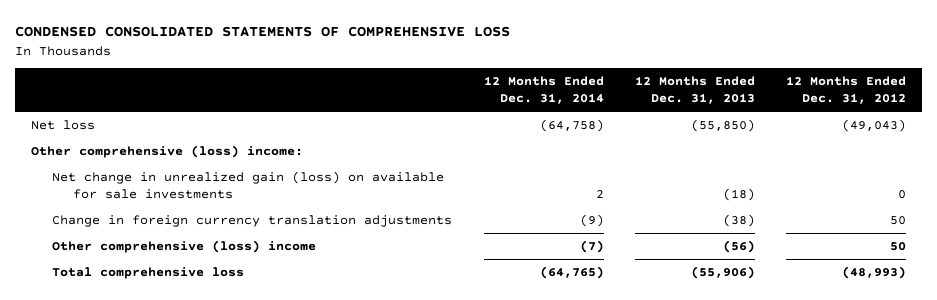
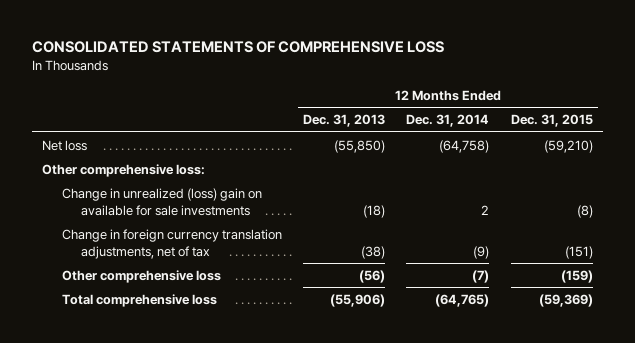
- CONDENSED CONSOLIDATED STATEMENTS OF COMPREHENSIVE LOSS
+ CONSOLIDATED STATEMENTS OF COMPREHENSIVE LOSS
- | 12 Months Ended Dec. 31, 2014 | 12 Months Ended Dec. 31, 2013 | 12 Months Ended Dec. 31, 2012
+ | 12 Months Ended Dec. 31, 2013 | 12 Months Ended Dec. 31, 2014 | 12 Months Ended Dec. 31, 2015
- Other comprehensive (loss) income:
- Net change in unrealized gain (loss) on available for sale investments | 2 | (18) | 0
- Change in foreign currency translation adjustments | (9) | (38) | 50
- Other comprehensive (loss) income | (7) | (56) | 50
+ Other comprehensive loss:
+ Change in unrealized (loss) gain on available for sale investments | (18) | 2 | (8)
+ Change in foreign currency translation adjustments, net of tax | (38) | (9) | (151)
+ Other comprehensive loss | (56) | (7) | (159)

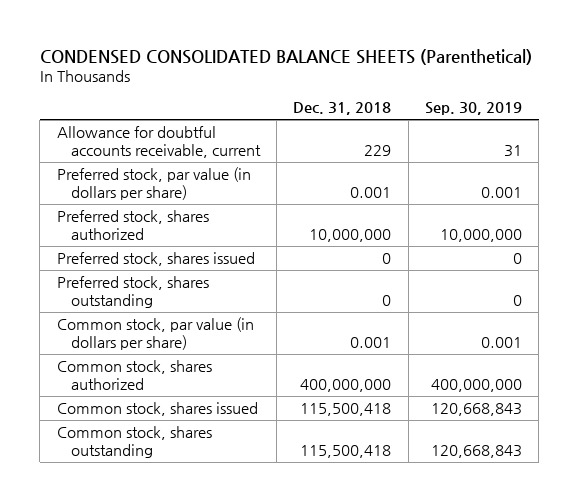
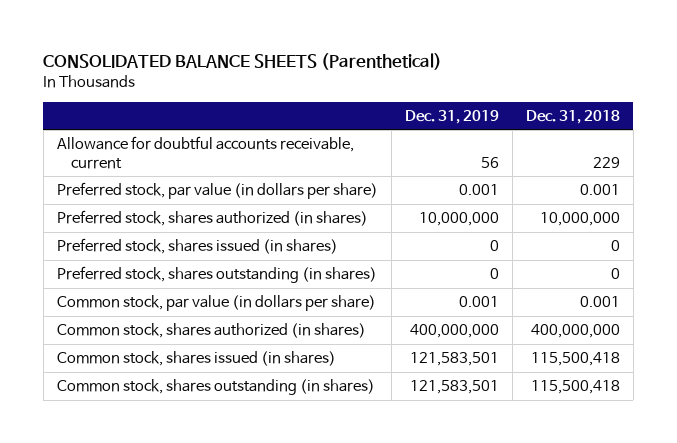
- CONDENSED CONSOLIDATED BALANCE SHEETS (Parenthetical)
+ CONSOLIDATED BALANCE SHEETS (Parenthetical)
- | Dec. 31, 2018 | Sep. 30, 2019
+ | Dec. 31, 2019 | Dec. 31, 2018
- Preferred stock, shares authorized | 10,000,000 | 10,000,000
- Preferred stock, shares issued | 0 | 0
- Preferred stock, shares outstanding | 0 | 0
+ Preferred stock, shares authorized (in shares) | 10,000,000 | 10,000,000
+ Preferred stock, shares issued (in shares) | 0 | 0
+ Preferred stock, shares outstanding (in shares) | 0 | 0
- Common stock, shares authorized | 400,000,000 | 400,000,000
- Common stock, shares issued | 115,500,418 | 120,668,843
- Common stock, shares outstanding | 115,500,418 | 120,668,843
+ Common stock, shares authorized (in shares) | 400,000,000 | 400,000,000
+ Common stock, shares issued (in shares) | 121,583,501 | 115,500,418
+ Common stock, shares outstanding (in shares) | 121,583,501 | 115,500,418

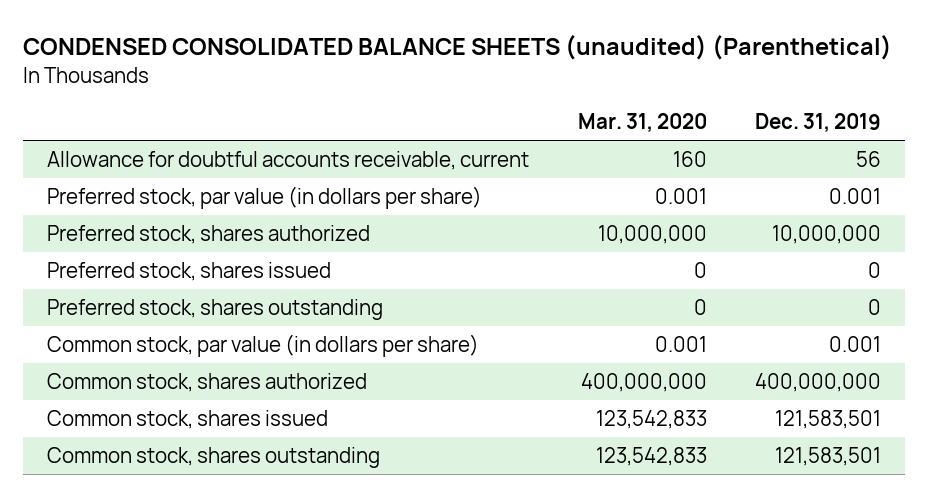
- CONSOLIDATED BALANCE SHEETS (Parenthetical)
+ CONDENSED CONSOLIDATED BALANCE SHEETS (unaudited) (Parenthetical)
- | Dec. 31, 2019 | Dec. 31, 2018
+ | Mar. 31, 2020 | Dec. 31, 2019
- Preferred stock, shares authorized (in shares) | 10,000,000 | 10,000,000
- Preferred stock, shares issued (in shares) | 0 | 0
- Preferred stock, shares outstanding (in shares) | 0 | 0
+ Preferred stock, shares authorized | 10,000,000 | 10,000,000
+ Preferred stock, shares issued | 0 | 0
+ Preferred stock, shares outstanding | 0 | 0
- Common stock, shares authorized (in shares) | 400,000,000 | 400,000,000
- Common stock, shares issued (in shares) | 121,583,501 | 115,500,418
- Common stock, shares outstanding (in shares) | 121,583,501 | 115,500,418
+ Common stock, shares authorized | 400,000,000 | 400,000,000
+ Common stock, shares issued | 123,542,833 | 121,583,501
+ Common stock, shares outstanding | 123,542,833 | 121,583,501

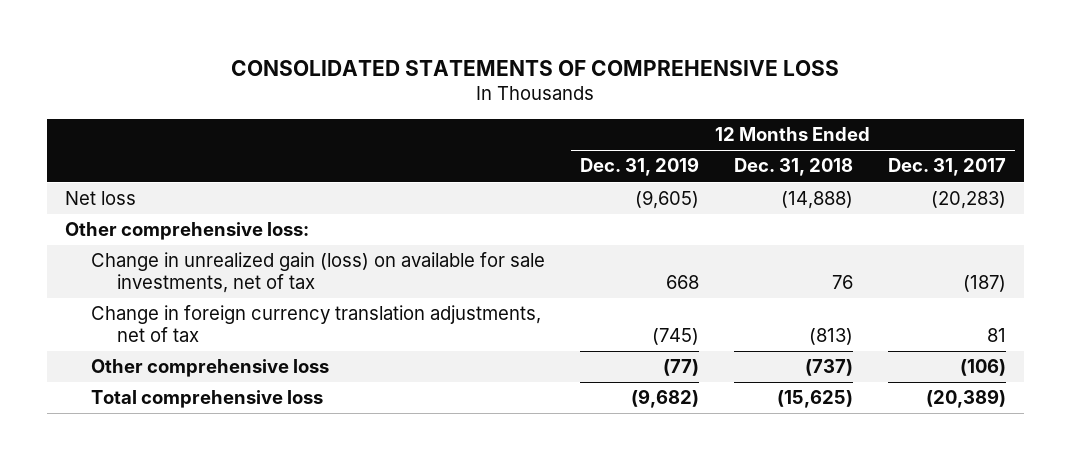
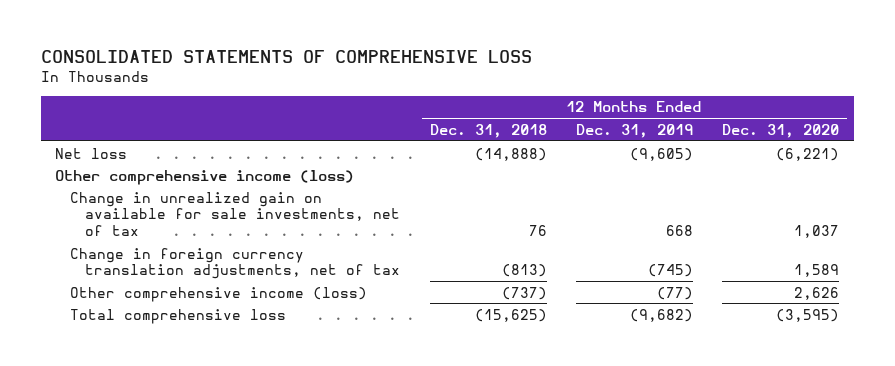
- | 12 Months Ended Dec. 31, 2019 | 12 Months Ended Dec. 31, 2018 | 12 Months Ended Dec. 31, 2017
+ | 12 Months Ended Dec. 31, 2018 | 12 Months Ended Dec. 31, 2019 | 12 Months Ended Dec. 31, 2020
- Other comprehensive loss:
- Change in unrealized gain (loss) on available for sale investments, net of tax | 668 | 76 | (187)
+ Other comprehensive income (loss)
+ Change in unrealized gain on available for sale investments, net of tax | 76 | 668 | 1,037
- Other comprehensive loss | (77) | (737) | (106)
+ Other comprehensive income (loss) | (737) | (77) | 2,626

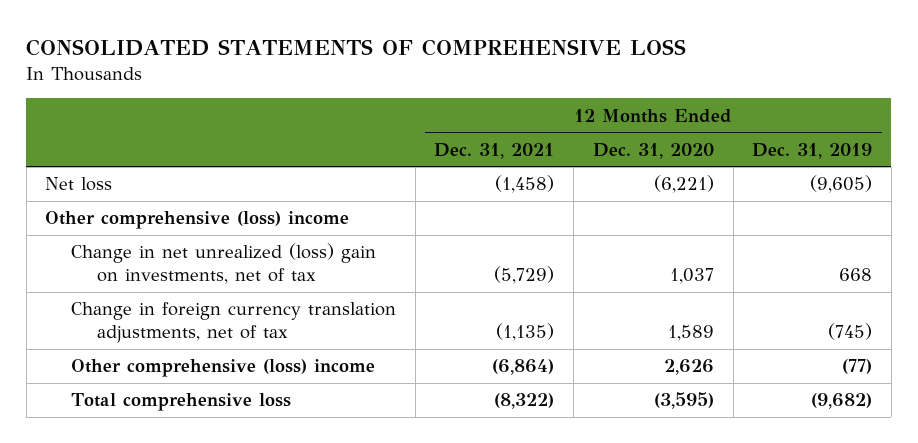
- | 12 Months Ended Dec. 31, 2018 | 12 Months Ended Dec. 31, 2019 | 12 Months Ended Dec. 31, 2020
+ | 12 Months Ended Dec. 31, 2021 | 12 Months Ended Dec. 31, 2020 | 12 Months Ended Dec. 31, 2019
- Other comprehensive income (loss)
- Change in unrealized gain on available for sale investments, net of tax | 76 | 668 | 1,037
+ Other comprehensive (loss) income
+ Change in net unrealized (loss) gain on investments, net of tax | (5,729) | 1,037 | 668
- Other comprehensive income (loss) | (737) | (77) | 2,626
+ Other comprehensive (loss) income | (6,864) | 2,626 | (77)

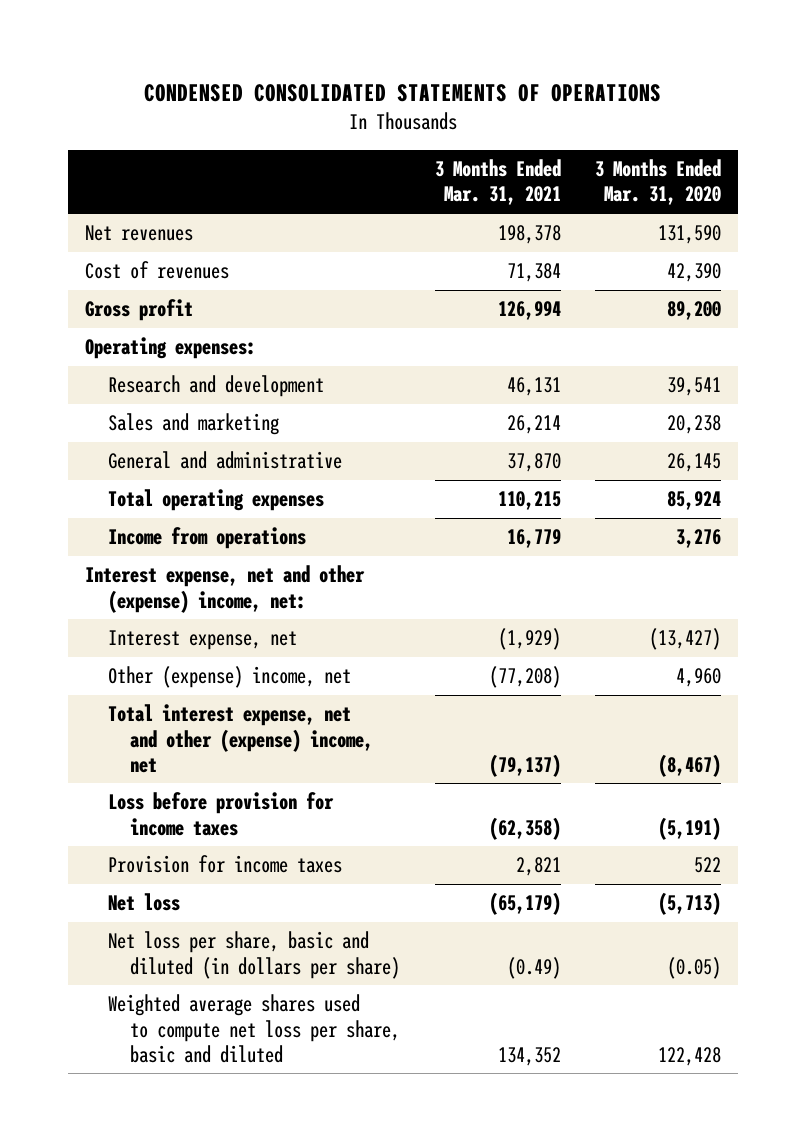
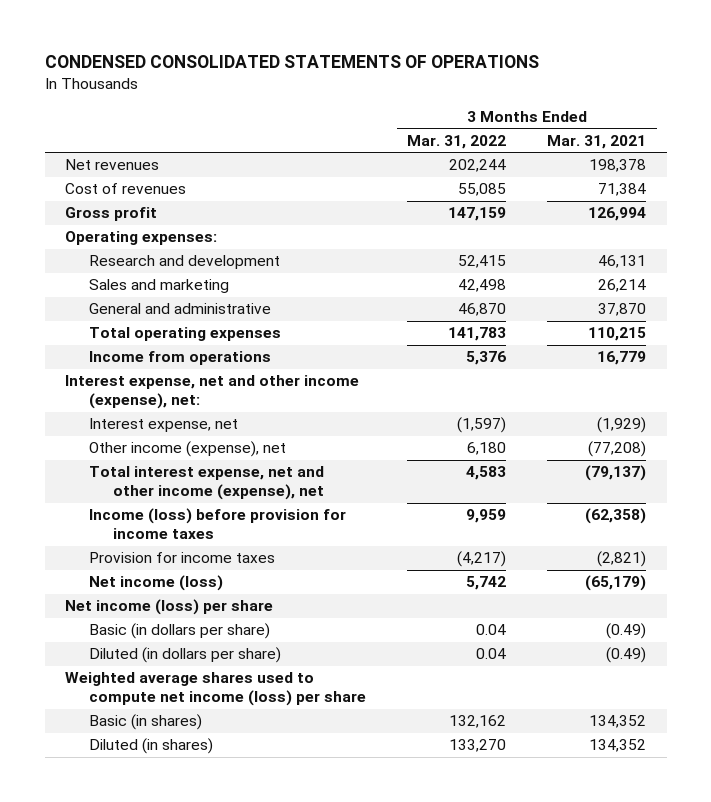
- | 3 Months Ended Mar. 31, 2021 | 3 Months Ended Mar. 31, 2020
+ | 3 Months Ended Mar. 31, 2022 | 3 Months Ended Mar. 31, 2021
- Interest expense, net and other (expense) income, net:
+ Interest expense, net and other income (expense), net:
- Other (expense) income, net | (77,208) | 4,960
- Total interest expense, net and other (expense) income, net | (79,137) | (8,467)
- Loss before provision for income taxes | (62,358) | (5,191)
- Provision for income taxes | 2,821 | 522
- Net loss | (65,179) | (5,713)
- Net loss per share, basic and diluted (in dollars per share) | (0.49) | (0.05)
- Weighted average shares used to compute net loss per share, basic and diluted | 134,352 | 122,428
+ Other income (expense), net | 6,180 | (77,208)
+ Total interest expense, net and other income (expense), net | 4,583 | (79,137)
+ Income (loss) before provision for income taxes | 9,959 | (62,358)
+ Provision for income taxes | (4,217) | (2,821)
+ Net income (loss) | 5,742 | (65,179)
+ Net income (loss) per share
+ Basic (in dollars per share) | 0.04 | (0.49)
+ Diluted (in dollars per share) | 0.04 | (0.49)
+ Weighted average shares used to compute net income (loss) per share
+ Basic (in shares) | 132,162 | 134,352
+ Diluted (in shares) | 133,270 | 134,352

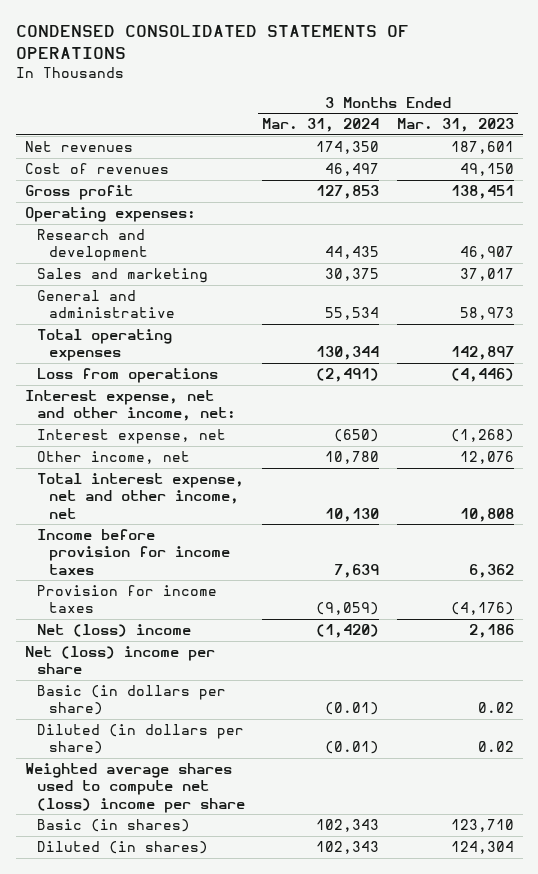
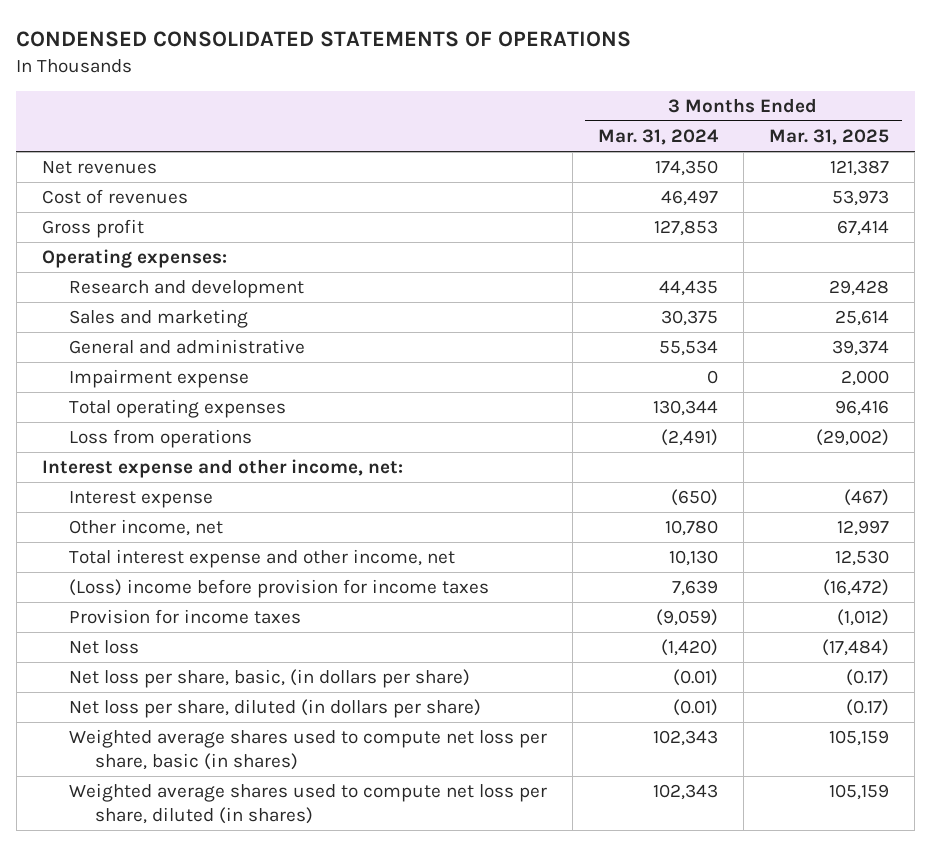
- | 3 Months Ended Mar. 31, 2024 | 3 Months Ended Mar. 31, 2023
+ | 3 Months Ended Mar. 31, 2024 | 3 Months Ended Mar. 31, 2025
+ Impairment expense | 0 | 2,000
- Interest expense, net and other income, net:
- Interest expense, net | (650) | (1,268)
+ Interest expense and other income, net:
+ Interest expense | (650) | (467)
- Total interest expense, net and other income, net | 10,130 | 10,808
- Income before provision for income taxes | 7,639 | 6,362
+ Total interest expense and other income, net | 10,130 | 12,530
+ (Loss) income before provision for income taxes | 7,639 | (16,472)
- Net (loss) income | (1,420) | 2,186
- Net (loss) income per share
- Basic (in dollars per share) | (0.01) | 0.02
- Diluted (in dollars per share) | (0.01) | 0.02
- Weighted average shares used to compute net (loss) income per share
- Basic (in shares) | 102,343 | 123,710
- Diluted (in shares) | 102,343 | 124,304
+ Net loss | (1,420) | (17,484)
+ Net loss per share, basic, (in dollars per share) | (0.01) | (0.17)
+ Net loss per share, diluted (in dollars per share) | (0.01) | (0.17)
+ Weighted average shares used to compute net loss per share, basic (in shares) | 102,343 | 105,159
+ Weighted average shares used to compute net loss per share, diluted (in shares) | 102,343 | 105,159

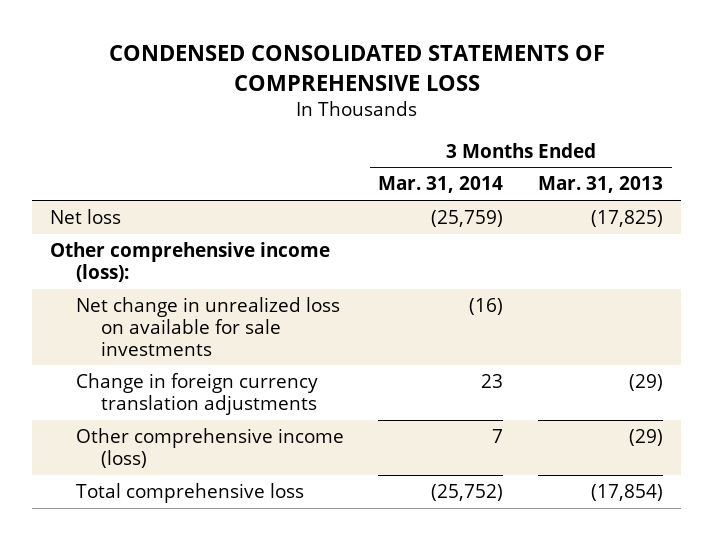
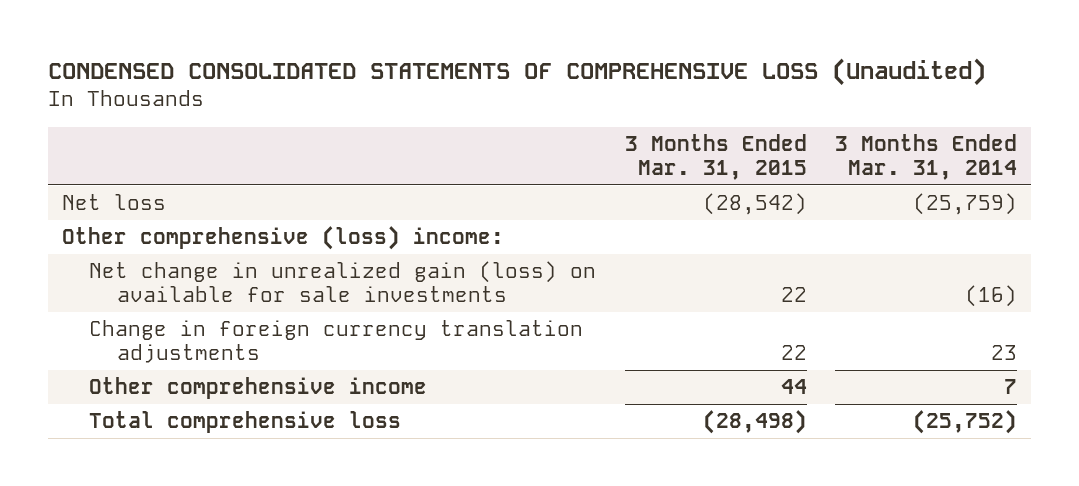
- CONDENSED CONSOLIDATED STATEMENTS OF COMPREHENSIVE LOSS
+ CONDENSED CONSOLIDATED STATEMENTS OF COMPREHENSIVE LOSS (Unaudited)
- | 3 Months Ended Mar. 31, 2014 | 3 Months Ended Mar. 31, 2013
+ | 3 Months Ended Mar. 31, 2015 | 3 Months Ended Mar. 31, 2014
- Other comprehensive income (loss):
- Net change in unrealized loss on available for sale investments | (16) |
+ Other comprehensive (loss) income:
+ Net change in unrealized gain (loss) on available for sale investments | 22 | (16)
- Other comprehensive income (loss) | 7 | (29)
+ Other comprehensive income | 44 | 7

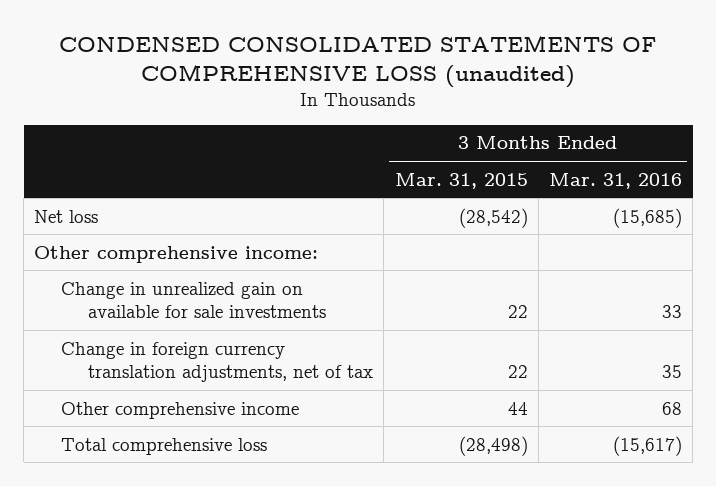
- CONDENSED CONSOLIDATED STATEMENTS OF COMPREHENSIVE LOSS (Unaudited)
+ CONDENSED CONSOLIDATED STATEMENTS OF COMPREHENSIVE LOSS (unaudited)
- | 3 Months Ended Mar. 31, 2015 | 3 Months Ended Mar. 31, 2014
+ | 3 Months Ended Mar. 31, 2015 | 3 Months Ended Mar. 31, 2016
- Other comprehensive (loss) income:
- Net change in unrealized gain (loss) on available for sale investments | 22 | (16)
- Change in foreign currency translation adjustments | 22 | 23
+ Other comprehensive income:
+ Change in unrealized gain on available for sale investments | 22 | 33
+ Change in foreign currency translation adjustments, net of tax | 22 | 35

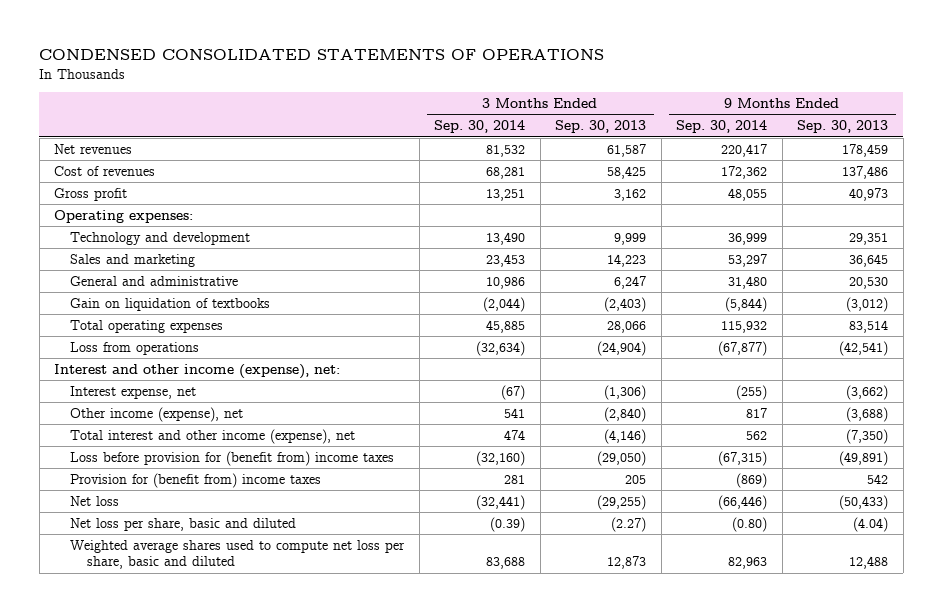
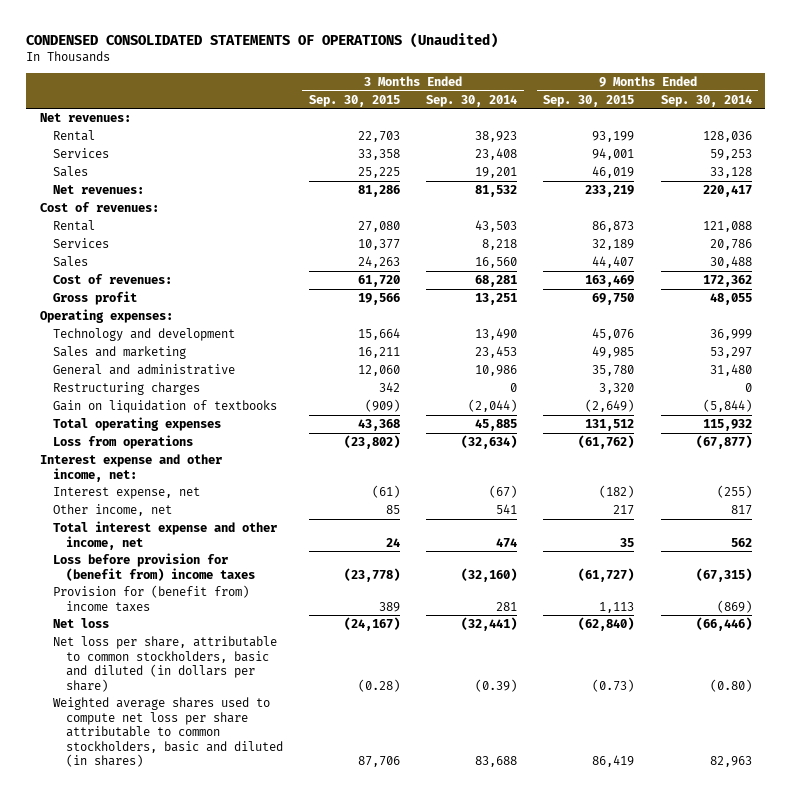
- CONDENSED CONSOLIDATED STATEMENTS OF OPERATIONS
+ CONDENSED CONSOLIDATED STATEMENTS OF OPERATIONS (Unaudited)
- | 3 Months Ended Sep. 30, 2014 | 3 Months Ended Sep. 30, 2013 | 9 Months Ended Sep. 30, 2014 | 9 Months Ended Sep. 30, 2013
+ | 3 Months Ended Sep. 30, 2015 | 3 Months Ended Sep. 30, 2014 | 9 Months Ended Sep. 30, 2015 | 9 Months Ended Sep. 30, 2014
- Net revenues | 81,532 | 61,587 | 220,417 | 178,459
- Cost of revenues | 68,281 | 58,425 | 172,362 | 137,486
+ Net revenues:
+ Rental | 22,703 | 38,923 | 93,199 | 128,036
+ Services | 33,358 | 23,408 | 94,001 | 59,253
+ Sales | 25,225 | 19,201 | 46,019 | 33,128
+ Net revenues: | 81,286 | 81,532 | 233,219 | 220,417
+ Cost of revenues:
+ Rental | 27,080 | 43,503 | 86,873 | 121,088
+ Services | 10,377 | 8,218 | 32,189 | 20,786
+ Sales | 24,263 | 16,560 | 44,407 | 30,488
+ Cost of revenues: | 61,720 | 68,281 | 163,469 | 172,362
+ Restructuring charges | 342 | 0 | 3,320 | 0
- Interest and other income (expense), net:
+ Interest expense and other income, net:
- Other income (expense), net | 541 | (2,840) | 817 | (3,688)
- Total interest and other income (expense), net | 474 | (4,146) | 562 | (7,350)
+ Other income, net | 85 | 541 | 217 | 817
+ Total interest expense and other income, net | 24 | 474 | 35 | 562
- Net loss per share, basic and diluted | (0.39) | (2.27) | (0.80) | (4.04)
- Weighted average shares used to compute net loss per share, basic and diluted | 83,688 | 12,873 | 82,963 | 12,488
+ Net loss per share, attributable to common stockholders, basic and diluted (in dollars per share) | (0.28) | (0.39) | (0.73) | (0.80)
+ Weighted average shares used to compute net loss per share attributable to common stockholders, basic and diluted (in shares) | 87,706 | 83,688 | 86,419 | 82,963

